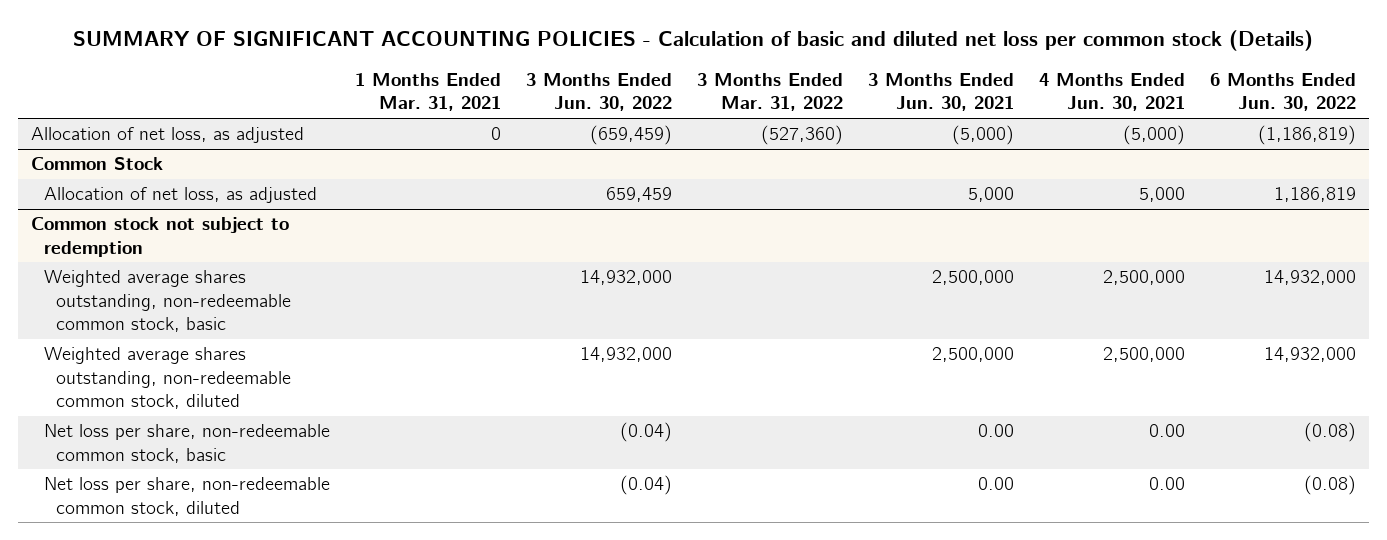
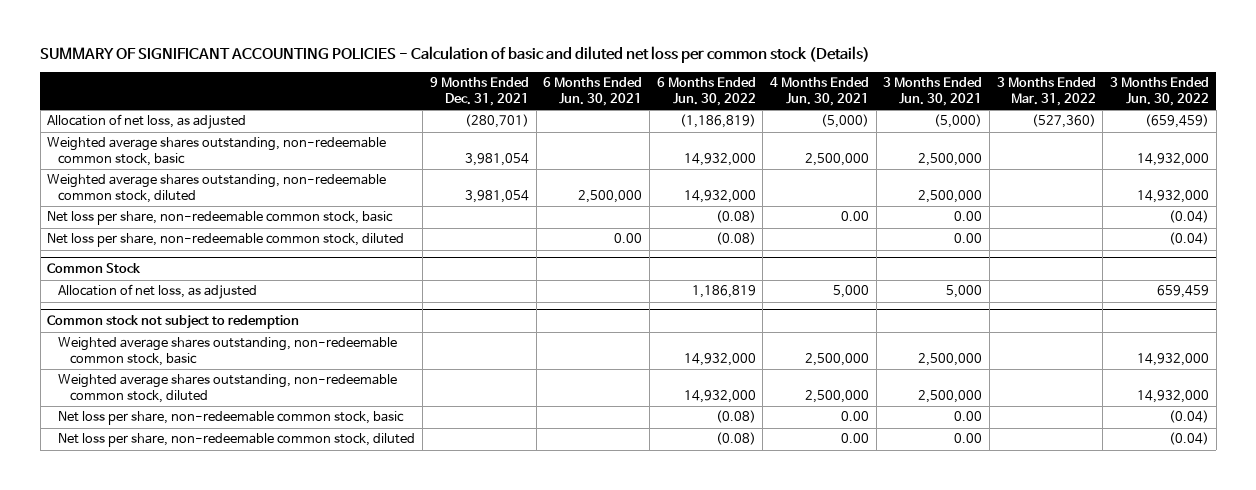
- | 1 Months Ended Mar. 31, 2021 | 3 Months Ended Jun. 30, 2022 | 3 Months Ended Mar. 31, 2022 | 3 Months Ended Jun. 30, 2021 | 4 Months Ended Jun. 30, 2021 | 6 Months Ended Jun. 30, 2022
+ | 9 Months Ended Dec. 31, 2021 | 6 Months Ended Jun. 30, 2021 | 6 Months Ended Jun. 30, 2022 | 4 Months Ended Jun. 30, 2021 | 3 Months Ended Jun. 30, 2021 | 3 Months Ended Mar. 31, 2022 | 3 Months Ended Jun. 30, 2022
+ Weighted average shares outstanding, non-redeemable common stock, basic | 3,981,054 | | 14,932,000 | 2,500,000 | 2,500,000 | | 14,932,000
+ Weighted average shares outstanding, non-redeemable common stock, diluted | 3,981,054 | 2,500,000 | 14,932,000 | | 2,500,000 | | 14,932,000
+ Net loss per share, non-redeemable common stock, basic | | | (0.08) | 0.00 | 0.00 | | (0.04)
+ Net loss per share, non-redeemable common stock, diluted | | 0.00 | (0.08) | | 0.00 | | (0.04)

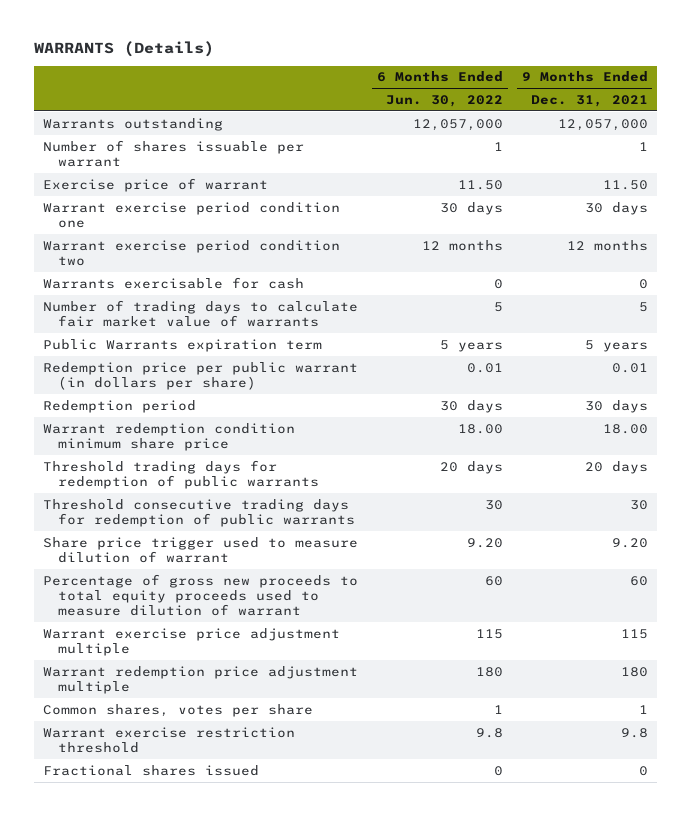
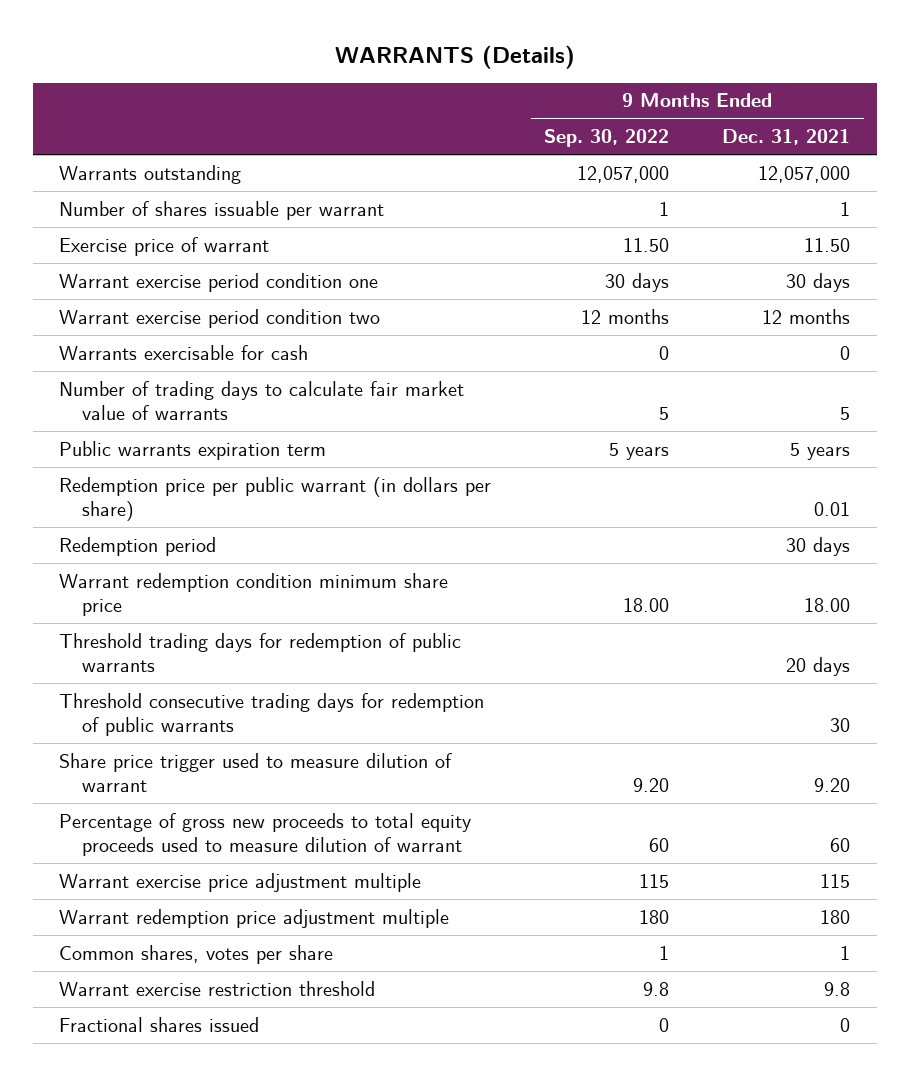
- | 6 Months Ended Jun. 30, 2022 | 9 Months Ended Dec. 31, 2021
+ | 9 Months Ended Sep. 30, 2022 | 9 Months Ended Dec. 31, 2021
- Public Warrants expiration term | 5 years | 5 years
+ Public warrants expiration term | 5 years | 5 years

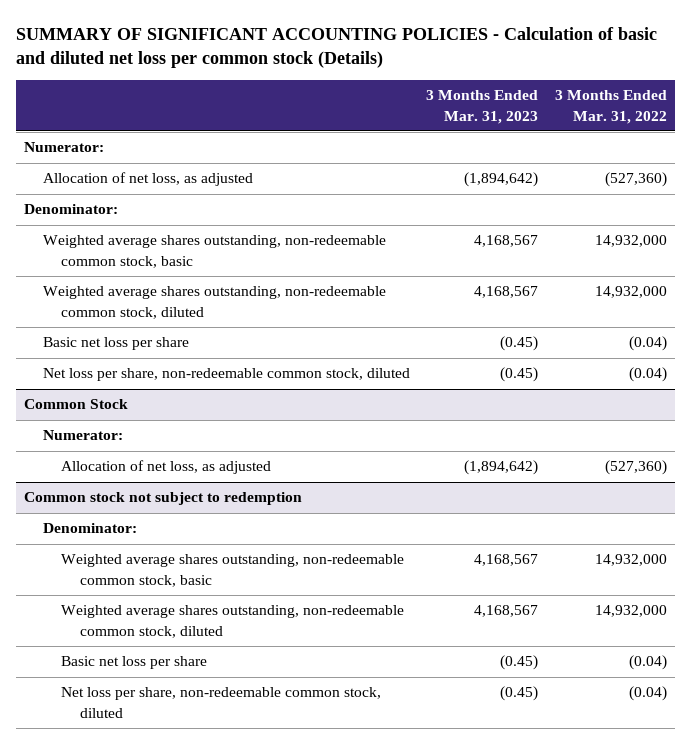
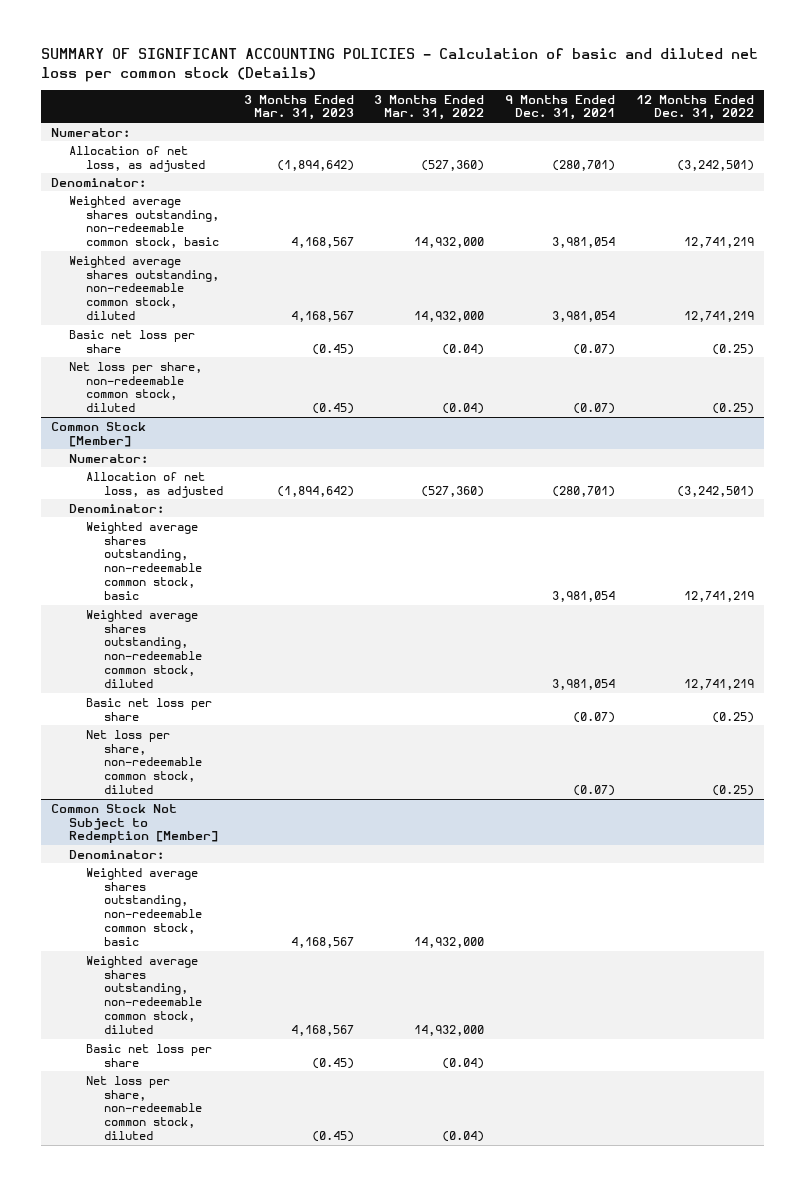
- | 3 Months Ended Mar. 31, 2023 | 3 Months Ended Mar. 31, 2022
+ | 3 Months Ended Mar. 31, 2023 | 3 Months Ended Mar. 31, 2022 | 9 Months Ended Dec. 31, 2021 | 12 Months Ended Dec. 31, 2022
- Common Stock
+ Common Stock [Member]
- Common stock not subject to redemption
+ Weighted average shares outstanding, non-redeemable common stock, basic | | | 3,981,054 | 12,741,219
+ Weighted average shares outstanding, non-redeemable common stock, diluted | | | 3,981,054 | 12,741,219
+ Basic net loss per share | | | (0.07) | (0.25)
+ Net loss per share, non-redeemable common stock, diluted | | | (0.07) | (0.25)
+ Common Stock Not Subject to Redemption [Member]
+ Denominator:

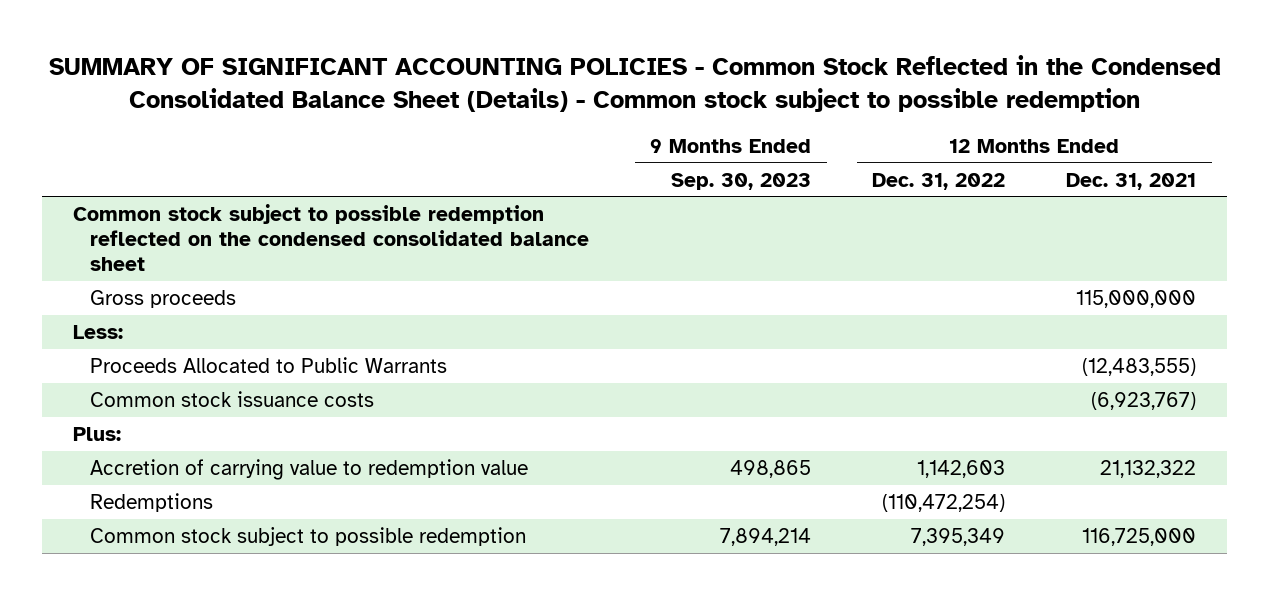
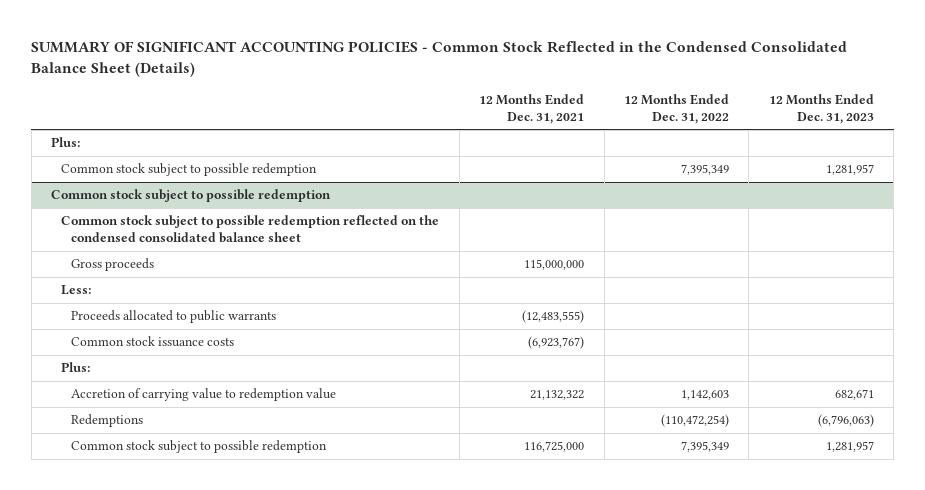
- SUMMARY OF SIGNIFICANT ACCOUNTING POLICIES - Common Stock Reflected in the Condensed Consolidated Balance Sheet (Details) - Common stock subject to possible redemption
+ SUMMARY OF SIGNIFICANT ACCOUNTING POLICIES - Common Stock Reflected in the Condensed Consolidated Balance Sheet (Details)
- | 9 Months Ended Sep. 30, 2023 | 12 Months Ended Dec. 31, 2022 | 12 Months Ended Dec. 31, 2021
+ | 12 Months Ended Dec. 31, 2021 | 12 Months Ended Dec. 31, 2022 | 12 Months Ended Dec. 31, 2023
+ Plus:
+ Common stock subject to possible redemption | | 7,395,349 | 1,281,957
+ Common stock subject to possible redemption
- Proceeds Allocated to Public Warrants | | | (12,483,555)
+ Proceeds allocated to public warrants | (12,483,555) | |

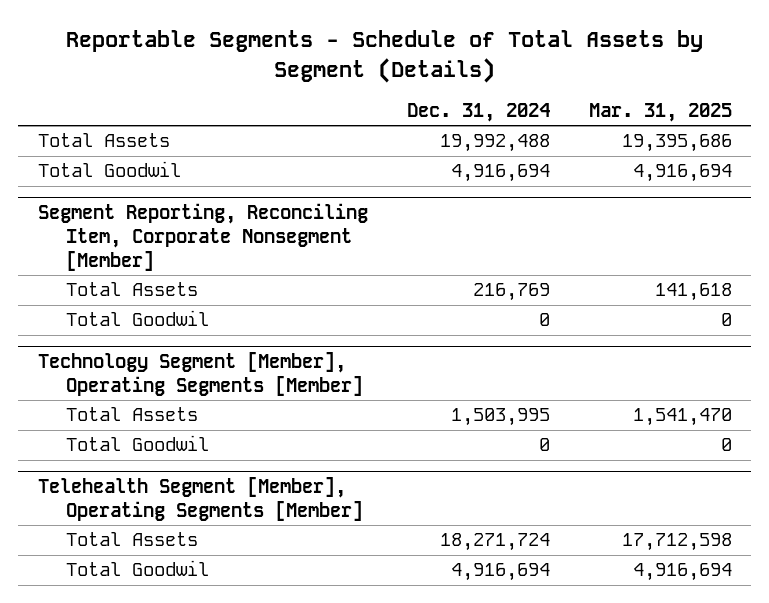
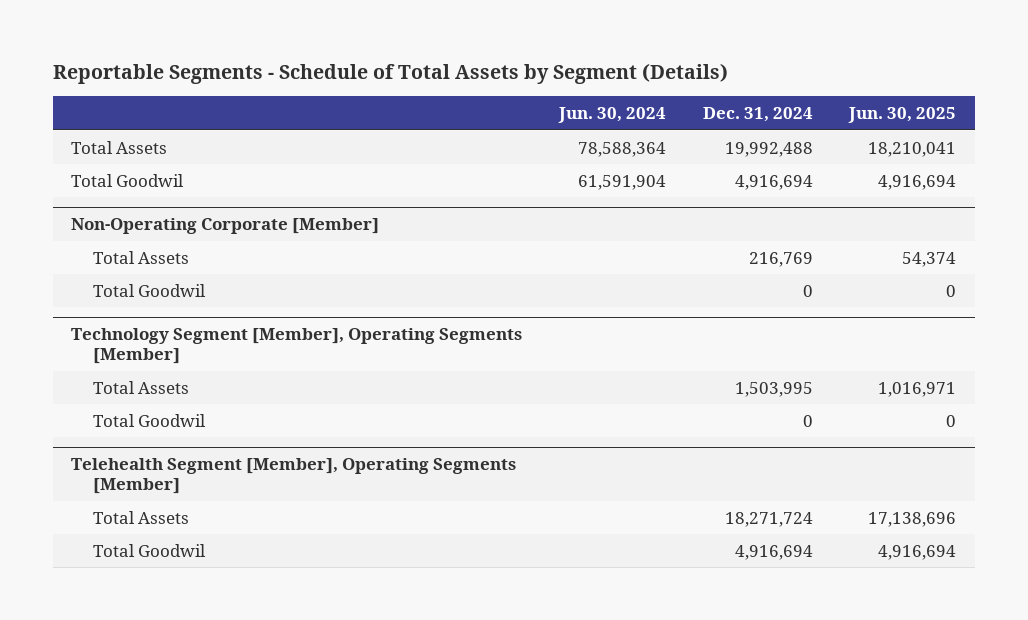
- | Dec. 31, 2024 | Mar. 31, 2025
+ | Jun. 30, 2024 | Dec. 31, 2024 | Jun. 30, 2025
- Segment Reporting, Reconciling Item, Corporate Nonsegment [Member]
+ Non-Operating Corporate [Member]

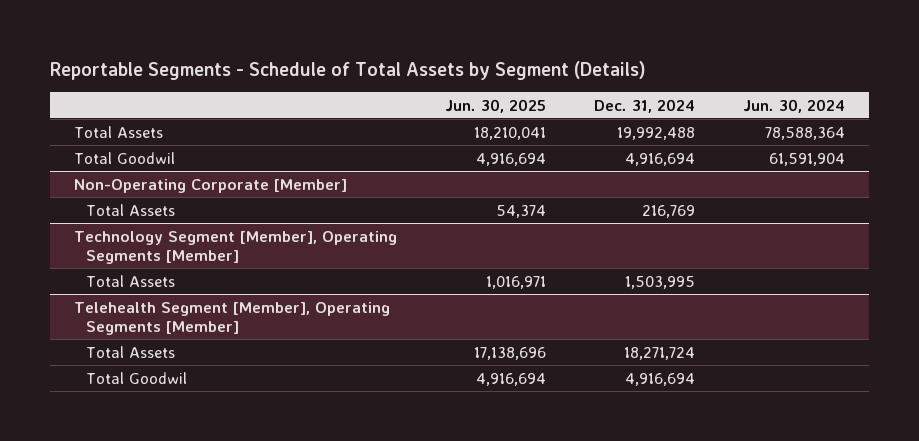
- | Jun. 30, 2024 | Dec. 31, 2024 | Jun. 30, 2025
+ | Jun. 30, 2025 | Dec. 31, 2024 | Jun. 30, 2024
@ Non-Operating Corporate [Member]
- Total Goodwil | | 0 | 0
@ Technology Segment [Member], Operating Segments [Member]
- Total Goodwil | | 0 | 0

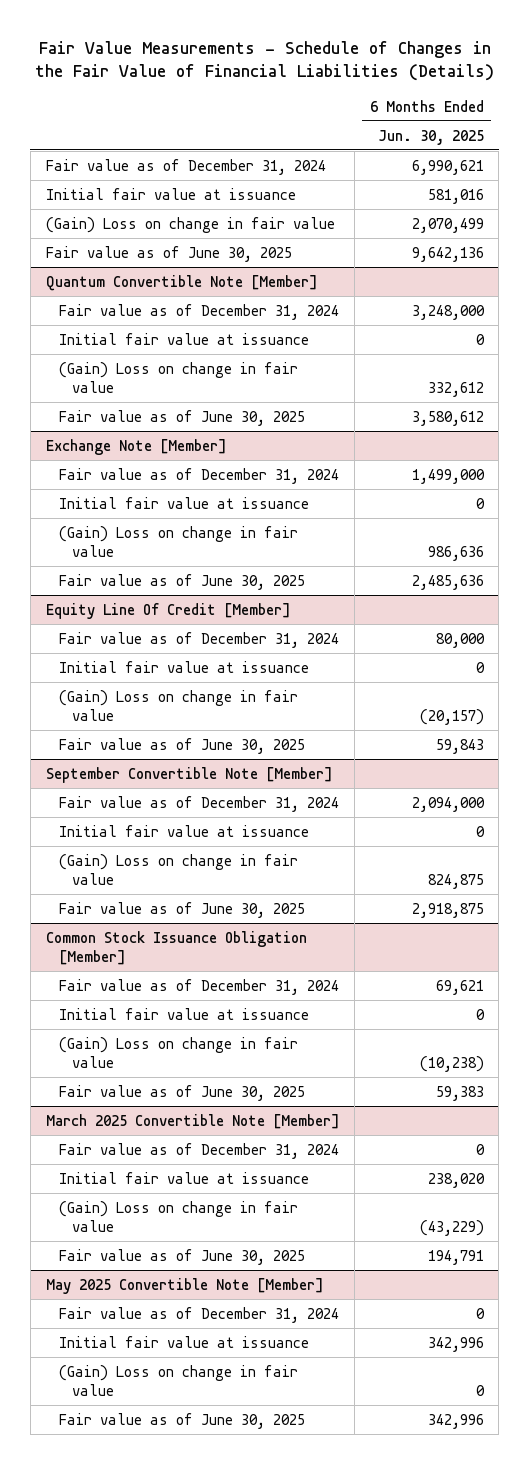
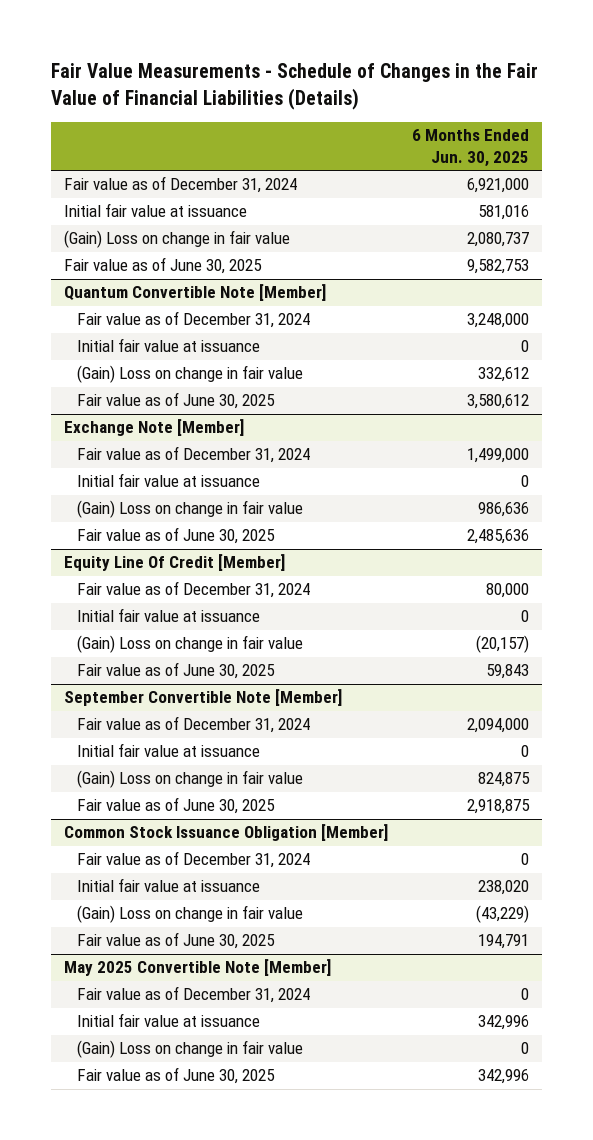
- Fair value as of December 31, 2024 | 6,990,621
+ Fair value as of December 31, 2024 | 6,921,000
- (Gain) Loss on change in fair value | 2,070,499
- Fair value as of June 30, 2025 | 9,642,136
+ (Gain) Loss on change in fair value | 2,080,737
+ Fair value as of June 30, 2025 | 9,582,753
@ Common Stock Issuance Obligation [Member]
- Fair value as of December 31, 2024 | 69,621
- Initial fair value at issuance | 0
- (Gain) Loss on change in fair value | (10,238)
- Fair value as of June 30, 2025 | 59,383
- March 2025 Convertible Note [Member]

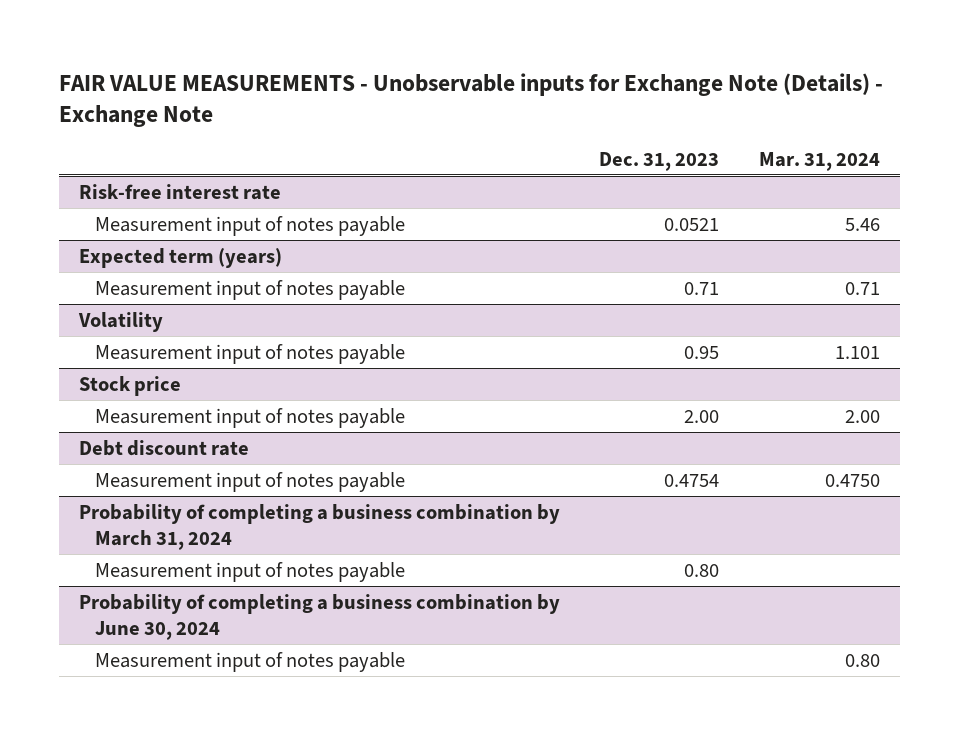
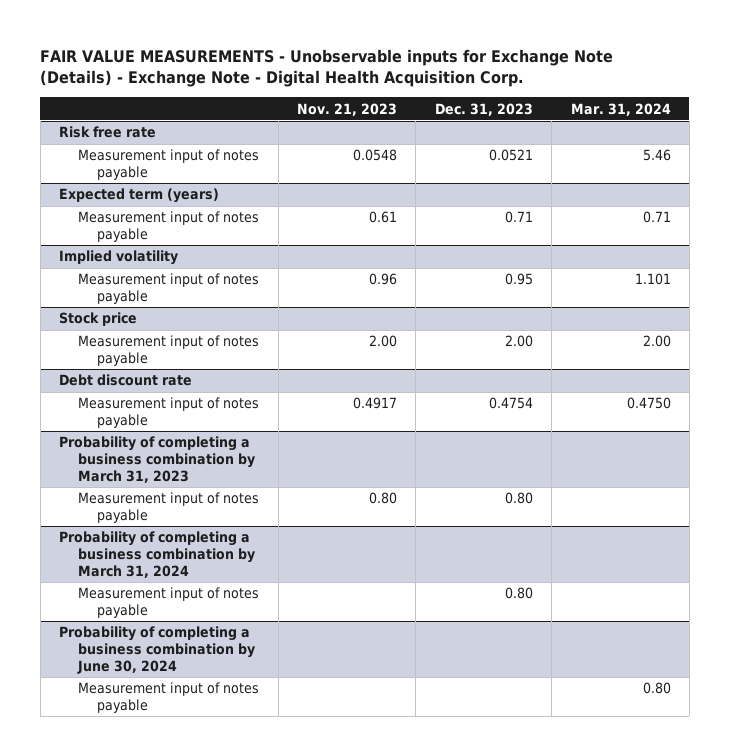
- FAIR VALUE MEASUREMENTS - Unobservable inputs for Exchange Note (Details) - Exchange Note
+ FAIR VALUE MEASUREMENTS - Unobservable inputs for Exchange Note (Details) - Exchange Note - Digital Health Acquisition Corp.
- | Dec. 31, 2023 | Mar. 31, 2024
+ | Nov. 21, 2023 | Dec. 31, 2023 | Mar. 31, 2024
- Risk-free interest rate
+ Risk free rate
- Volatility
+ Implied volatility
+ Probability of completing a business combination by March 31, 2023
+ Measurement input of notes payable | 0.80 | 0.80 |

